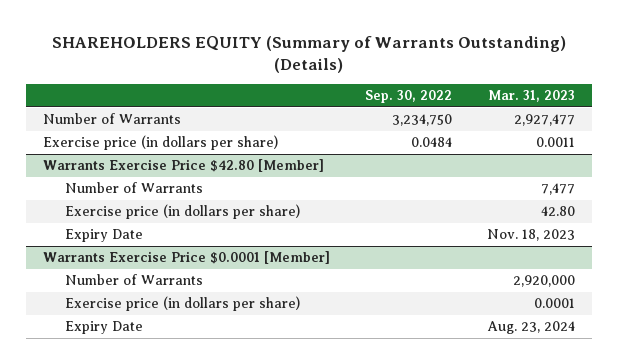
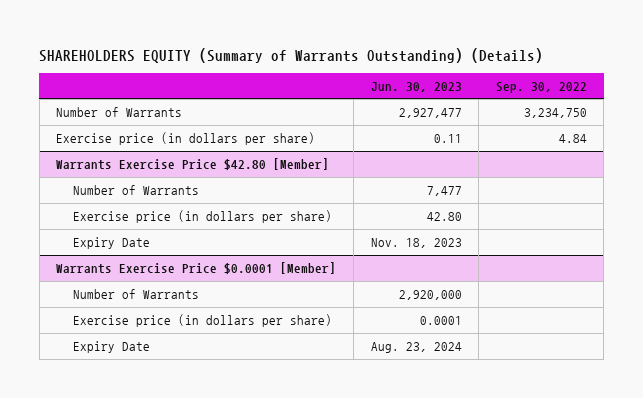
- | Sep. 30, 2022 | Mar. 31, 2023
+ | Jun. 30, 2023 | Sep. 30, 2022
- Exercise price (in dollars per share) | 0.0484 | 0.0011
+ Exercise price (in dollars per share) | 0.11 | 4.84

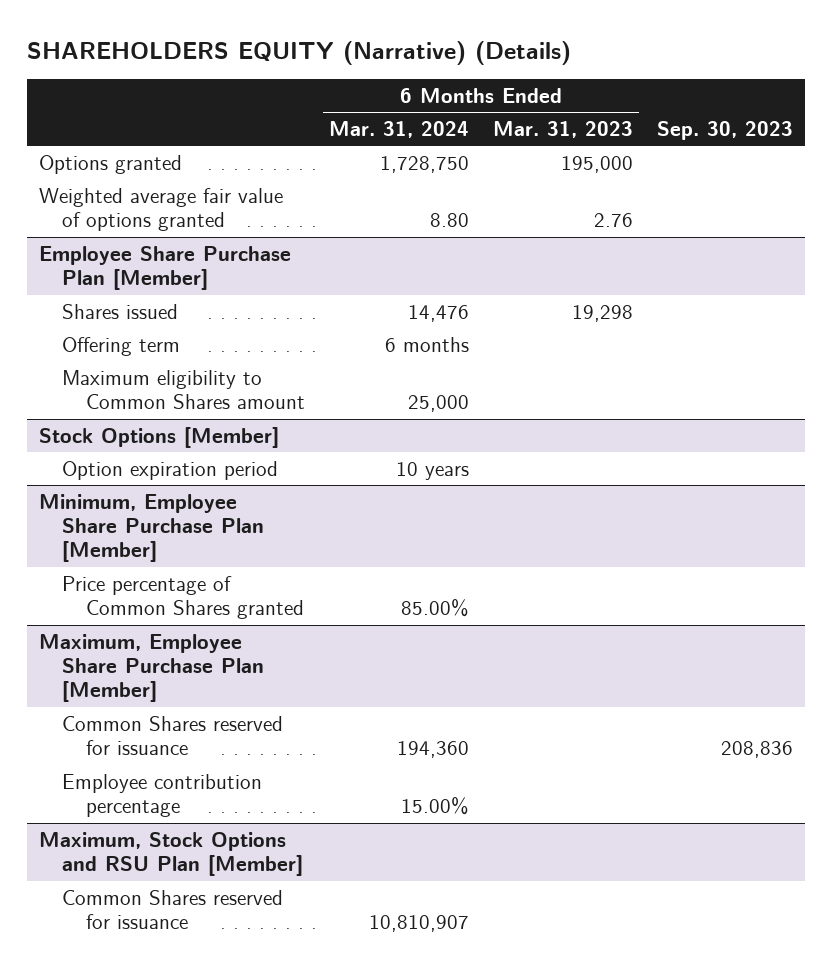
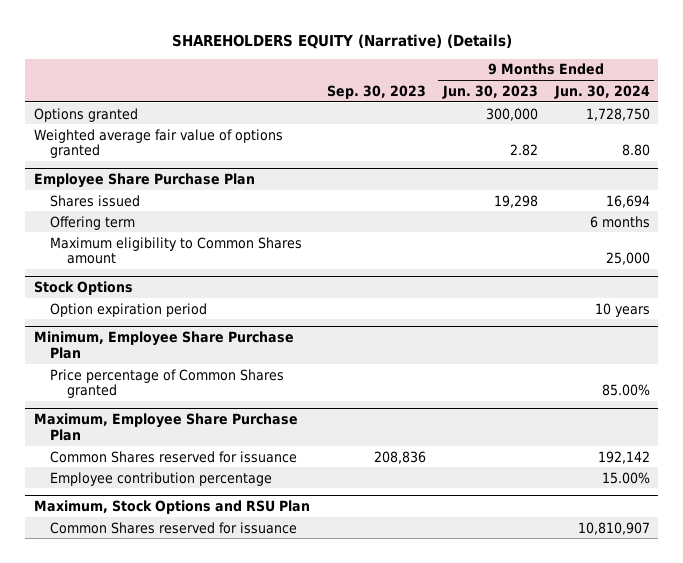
- | 6 Months Ended Mar. 31, 2024 | 6 Months Ended Mar. 31, 2023 | Sep. 30, 2023
+ | Sep. 30, 2023 | 9 Months Ended Jun. 30, 2023 | 9 Months Ended Jun. 30, 2024
- Employee Share Purchase Plan [Member]
+ Employee Share Purchase Plan
- Stock Options [Member]
+ Stock Options
- Minimum, Employee Share Purchase Plan [Member]
+ Minimum, Employee Share Purchase Plan
- Maximum, Employee Share Purchase Plan [Member]
+ Maximum, Employee Share Purchase Plan
- Maximum, Stock Options and RSU Plan [Member]
+ Maximum, Stock Options and RSU Plan

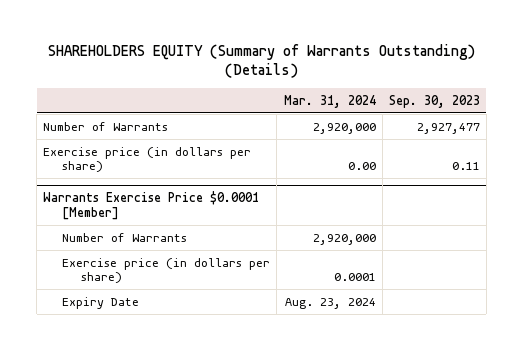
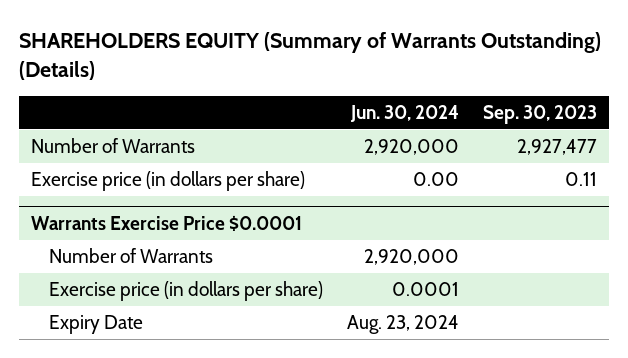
- | Mar. 31, 2024 | Sep. 30, 2023
+ | Jun. 30, 2024 | Sep. 30, 2023
- Warrants Exercise Price $0.0001 [Member]
+ Warrants Exercise Price $0.0001

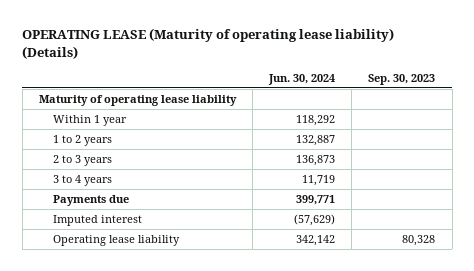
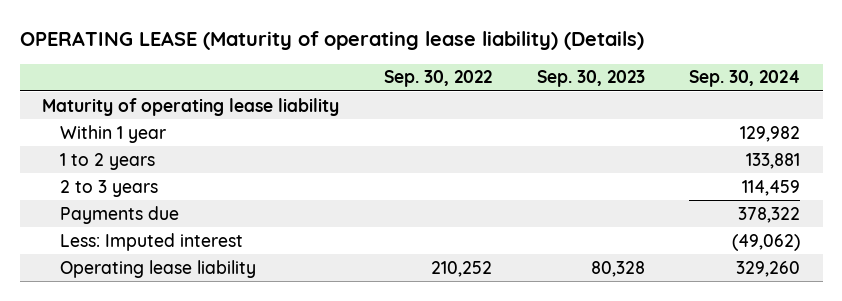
- | Jun. 30, 2024 | Sep. 30, 2023
+ | Sep. 30, 2022 | Sep. 30, 2023 | Sep. 30, 2024
- 3 to 4 years | 11,719 |
- Imputed interest | (57,629) |
+ Less: Imputed interest | | | (49,062)

